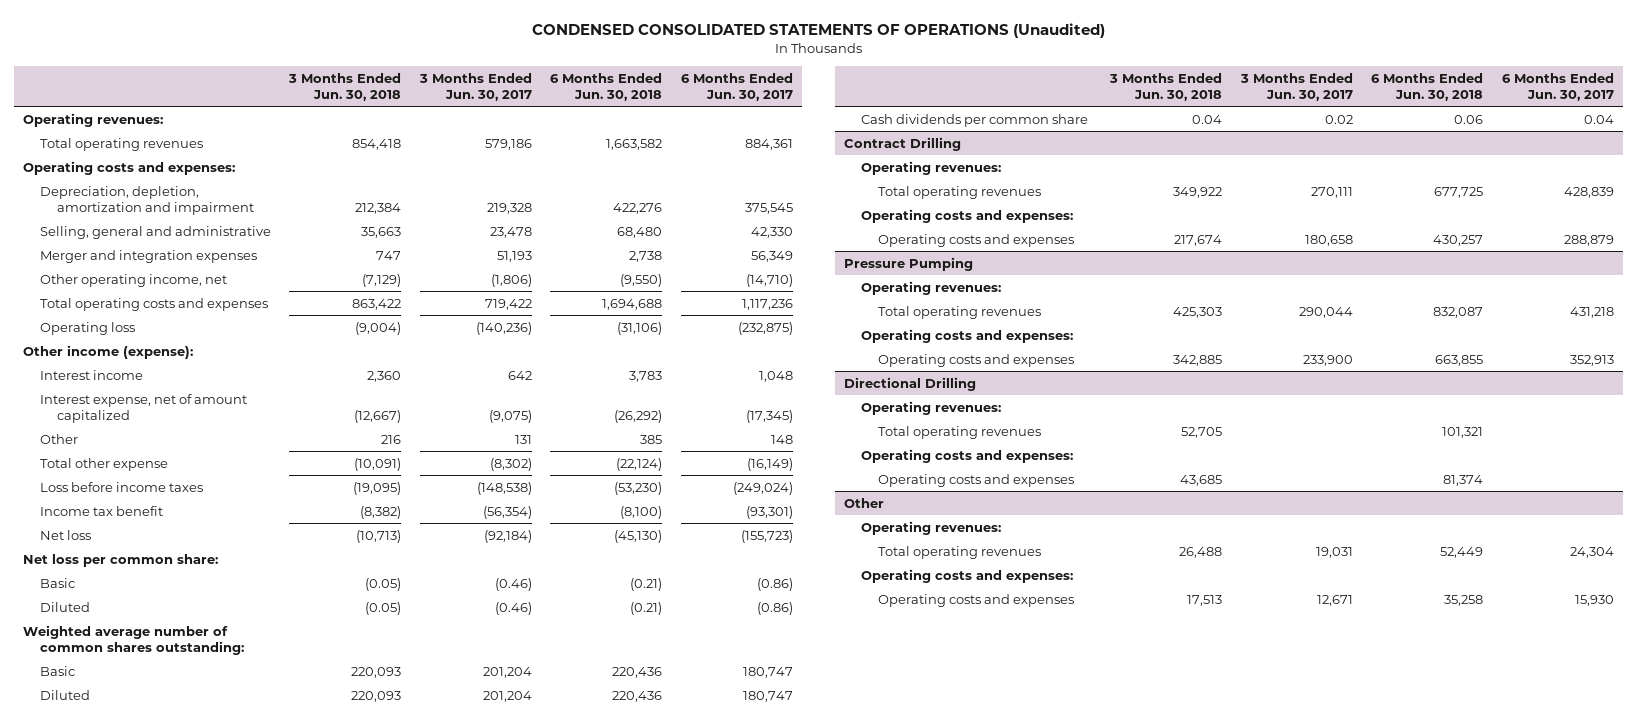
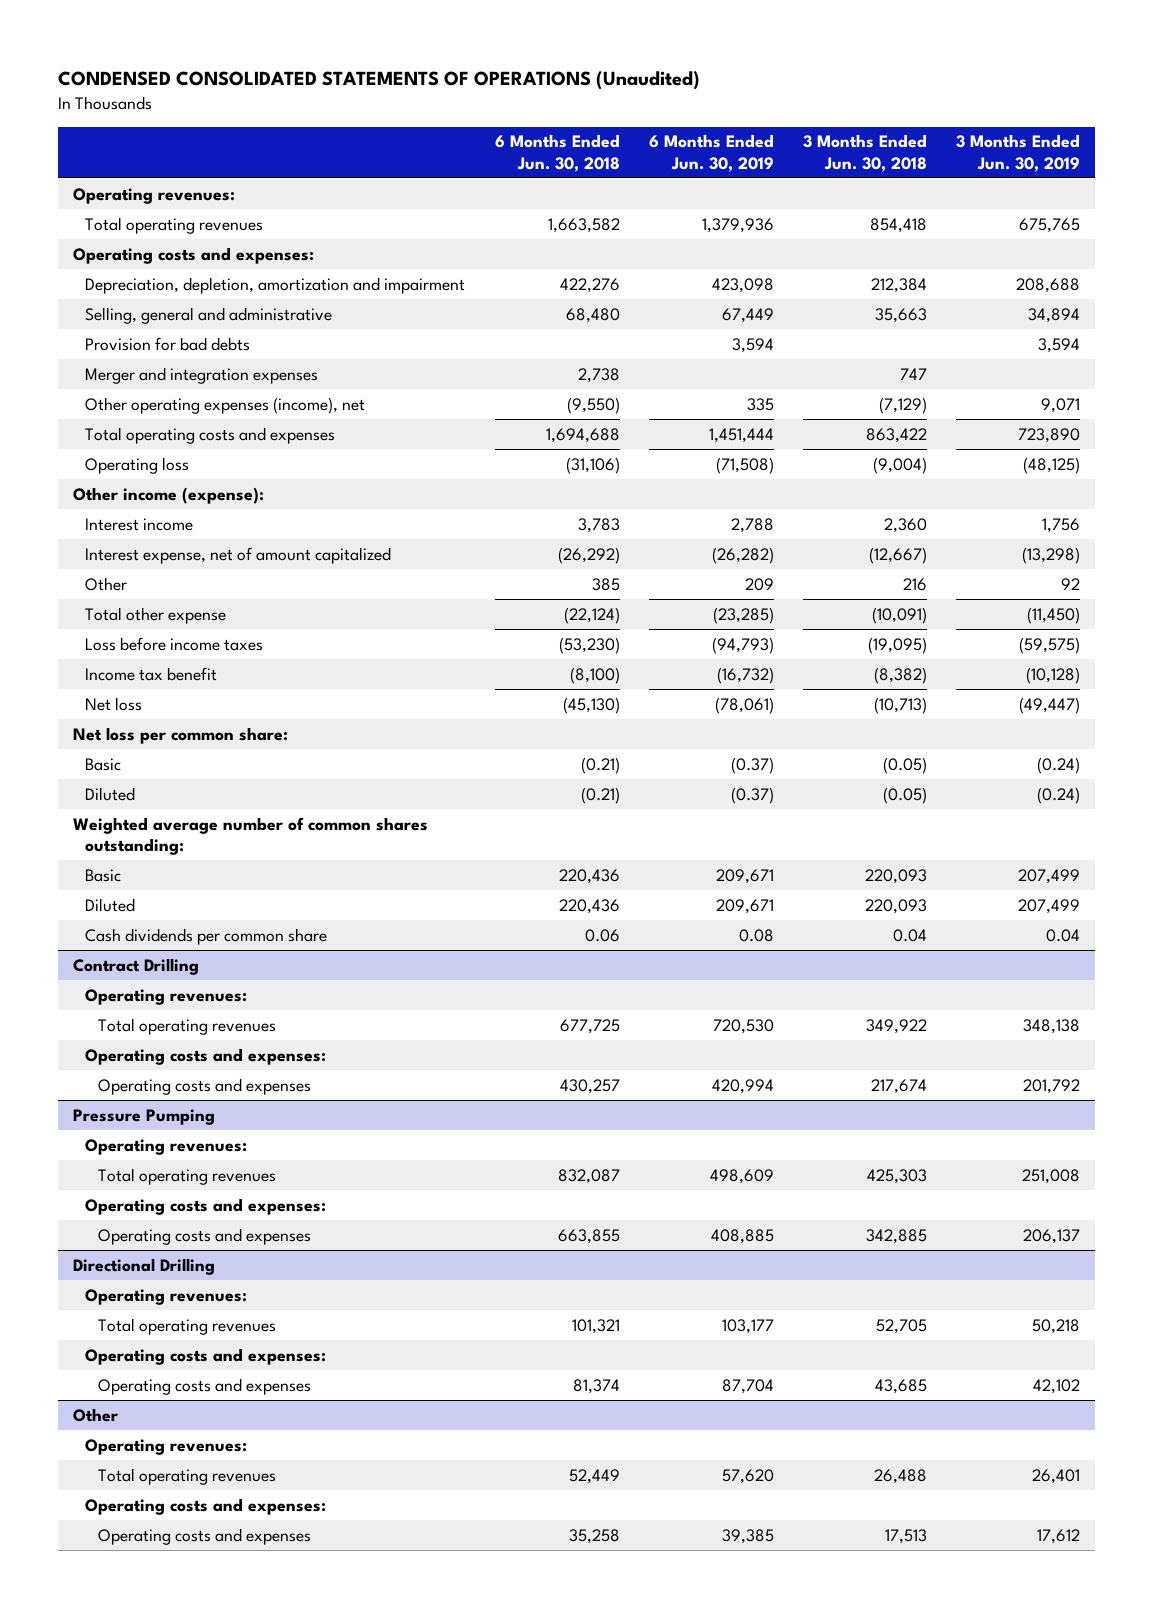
- | 3 Months Ended Jun. 30, 2018 | 3 Months Ended Jun. 30, 2017 | 6 Months Ended Jun. 30, 2018 | 6 Months Ended Jun. 30, 2017
+ | 6 Months Ended Jun. 30, 2018 | 6 Months Ended Jun. 30, 2019 | 3 Months Ended Jun. 30, 2018 | 3 Months Ended Jun. 30, 2019
+ Provision for bad debts | | 3,594 | | 3,594
- Other operating income, net | (7,129) | (1,806) | (9,550) | (14,710)
+ Other operating expenses (income), net | (9,550) | 335 | (7,129) | 9,071

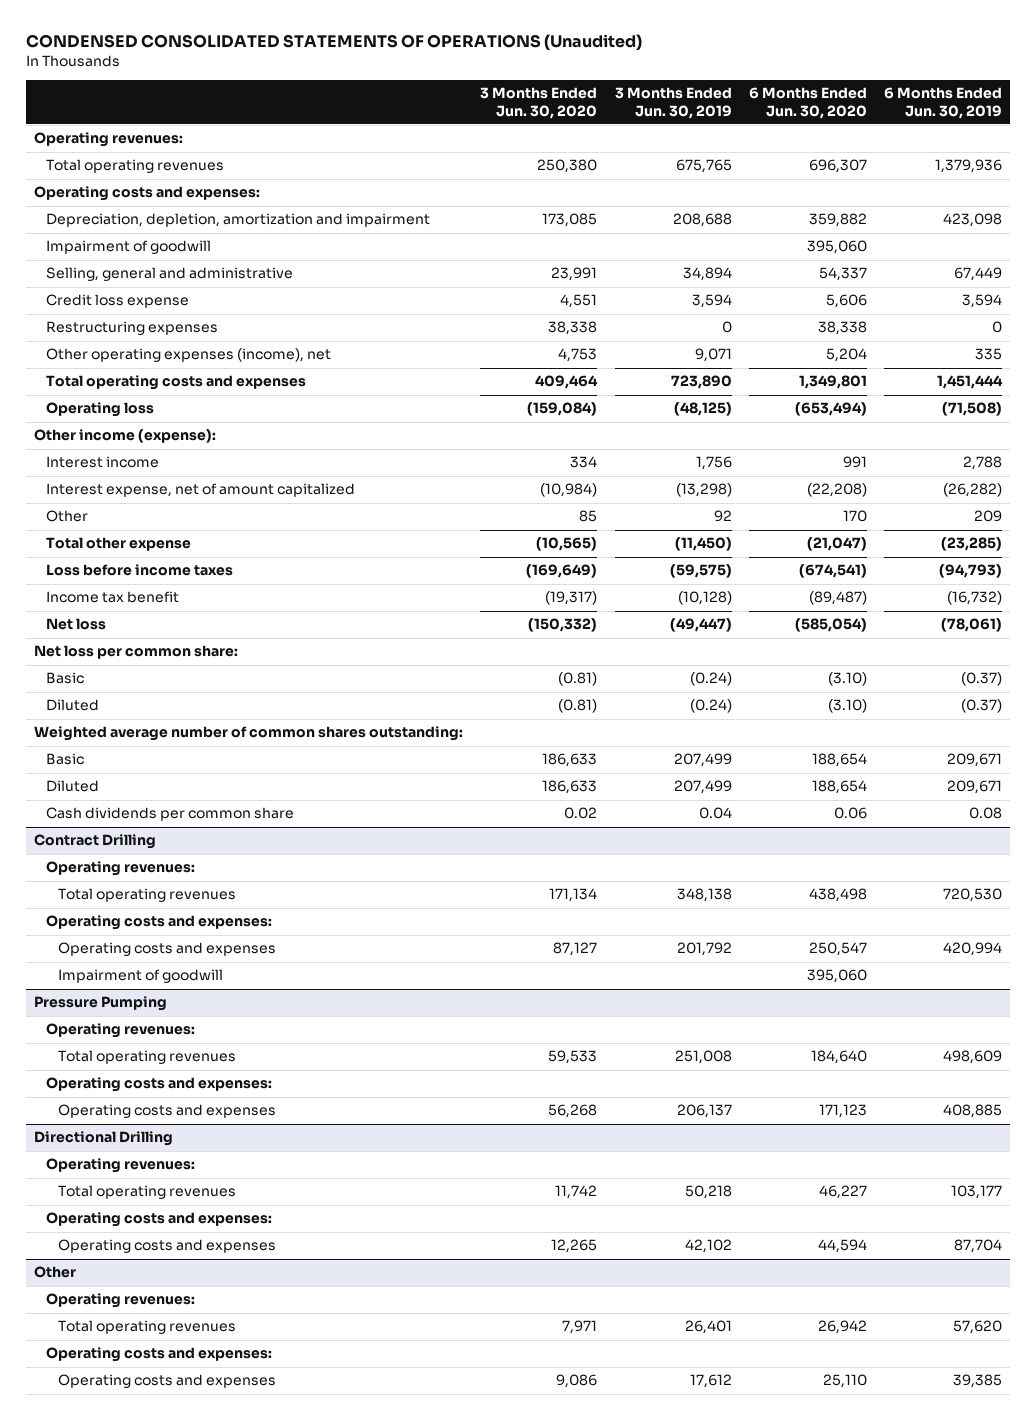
- | 6 Months Ended Jun. 30, 2018 | 6 Months Ended Jun. 30, 2019 | 3 Months Ended Jun. 30, 2018 | 3 Months Ended Jun. 30, 2019
+ | 3 Months Ended Jun. 30, 2020 | 3 Months Ended Jun. 30, 2019 | 6 Months Ended Jun. 30, 2020 | 6 Months Ended Jun. 30, 2019
+ Impairment of goodwill | | | 395,060 |
- Provision for bad debts | | 3,594 | | 3,594
- Merger and integration expenses | 2,738 | | 747 |
+ Credit loss expense | 4,551 | 3,594 | 5,606 | 3,594
+ Restructuring expenses | 38,338 | 0 | 38,338 | 0
@ Contract Drilling
+ Impairment of goodwill | | | 395,060 |

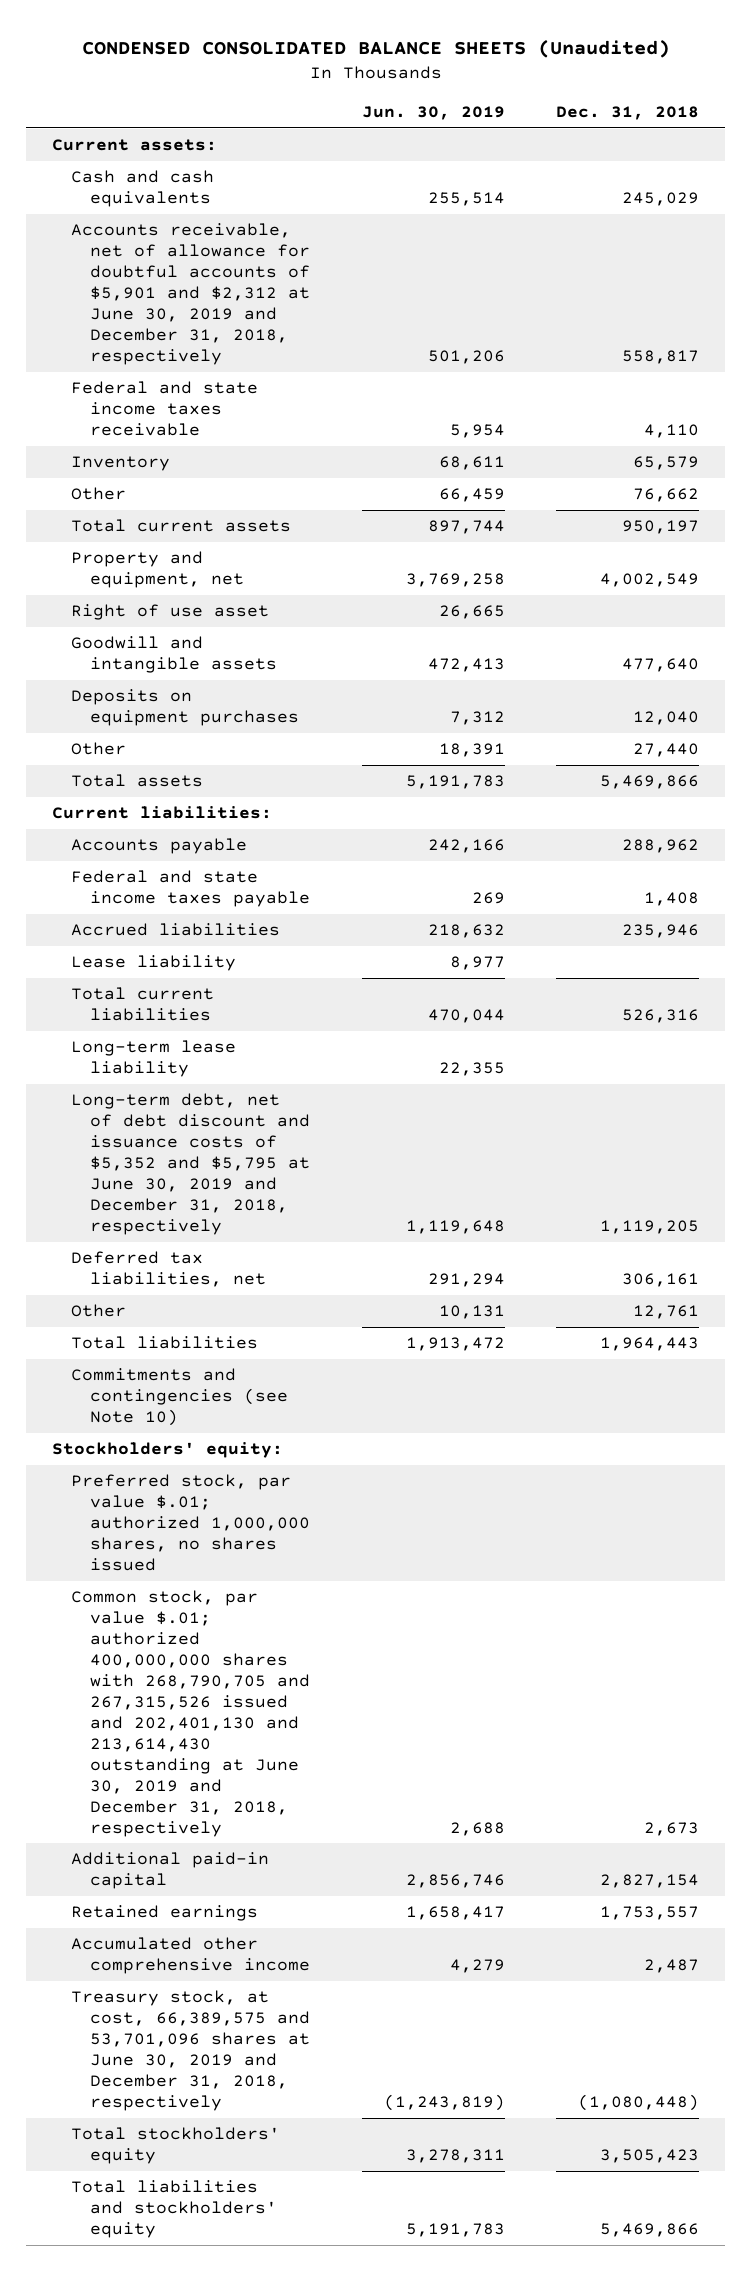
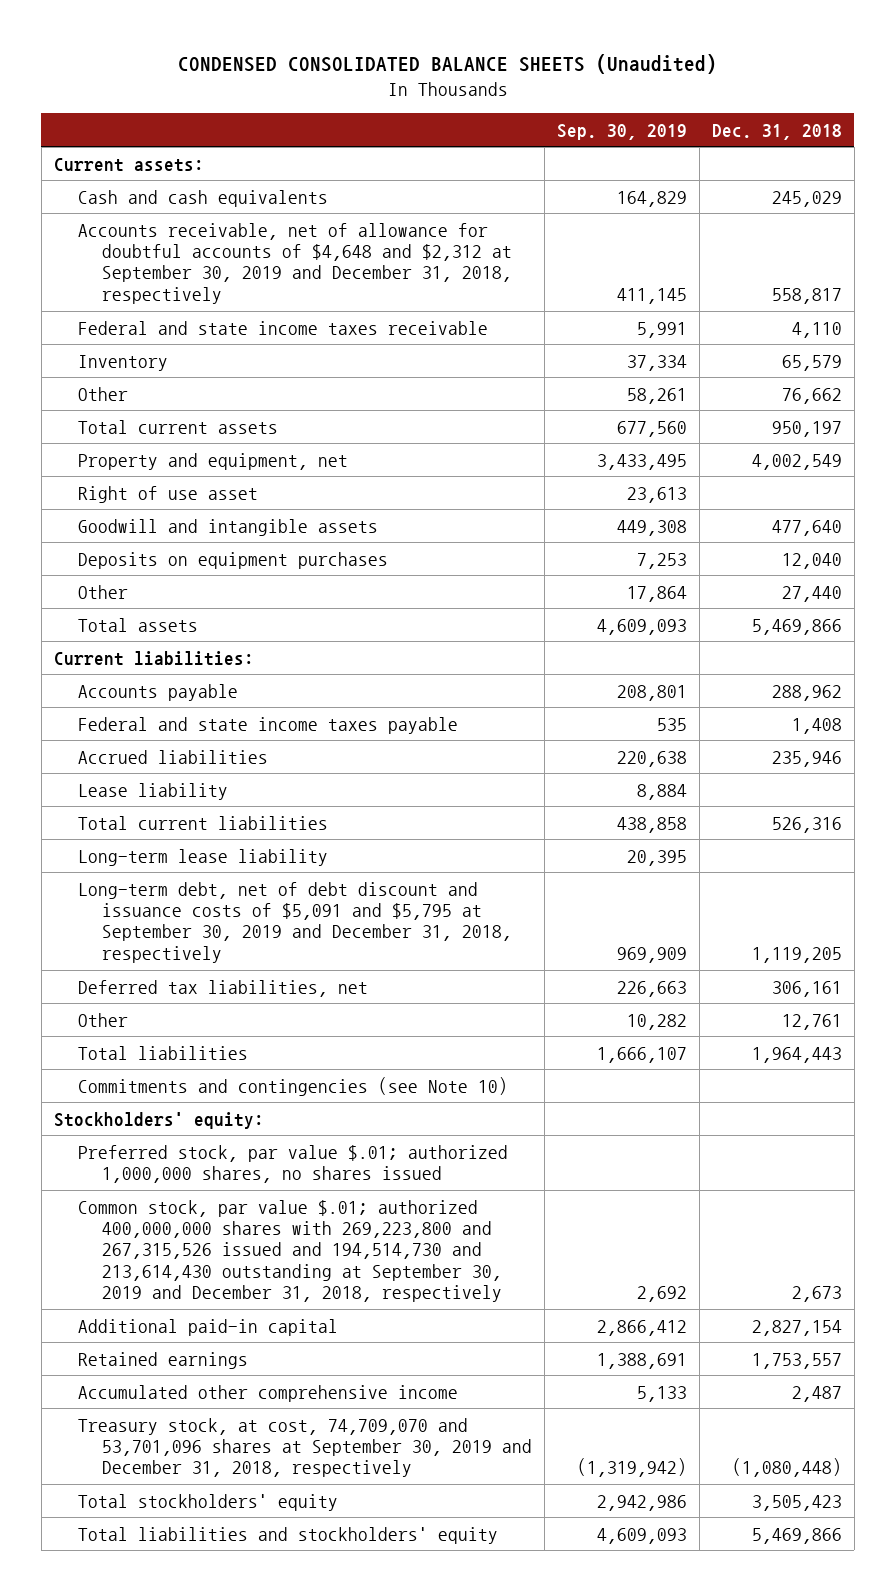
- | Jun. 30, 2019 | Dec. 31, 2018
+ | Sep. 30, 2019 | Dec. 31, 2018
- Accounts receivable, net of allowance for doubtful accounts of $5,901 and $2,312 at June 30, 2019 and December 31, 2018, respectively | 501,206 | 558,817
+ Accounts receivable, net of allowance for doubtful accounts of $4,648 and $2,312 at September 30, 2019 and December 31, 2018, respectively | 411,145 | 558,817
- Long-term debt, net of debt discount and issuance costs of $5,352 and $5,795 at June 30, 2019 and December 31, 2018, respectively | 1,119,648 | 1,119,205
+ Long-term debt, net of debt discount and issuance costs of $5,091 and $5,795 at September 30, 2019 and December 31, 2018, respectively | 969,909 | 1,119,205
- Common stock, par value $.01; authorized 400,000,000 shares with 268,790,705 and 267,315,526 issued and 202,401,130 and 213,614,430 outstanding at June 30, 2019 and December 31, 2018, respectively | 2,688 | 2,673
+ Common stock, par value $.01; authorized 400,000,000 shares with 269,223,800 and 267,315,526 issued and 194,514,730 and 213,614,430 outstanding at September 30, 2019 and December 31, 2018, respectively | 2,692 | 2,673
- Treasury stock, at cost, 66,389,575 and 53,701,096 shares at June 30, 2019 and December 31, 2018, respectively | (1,243,819) | (1,080,448)
+ Treasury stock, at cost, 74,709,070 and 53,701,096 shares at September 30, 2019 and December 31, 2018, respectively | (1,319,942) | (1,080,448)

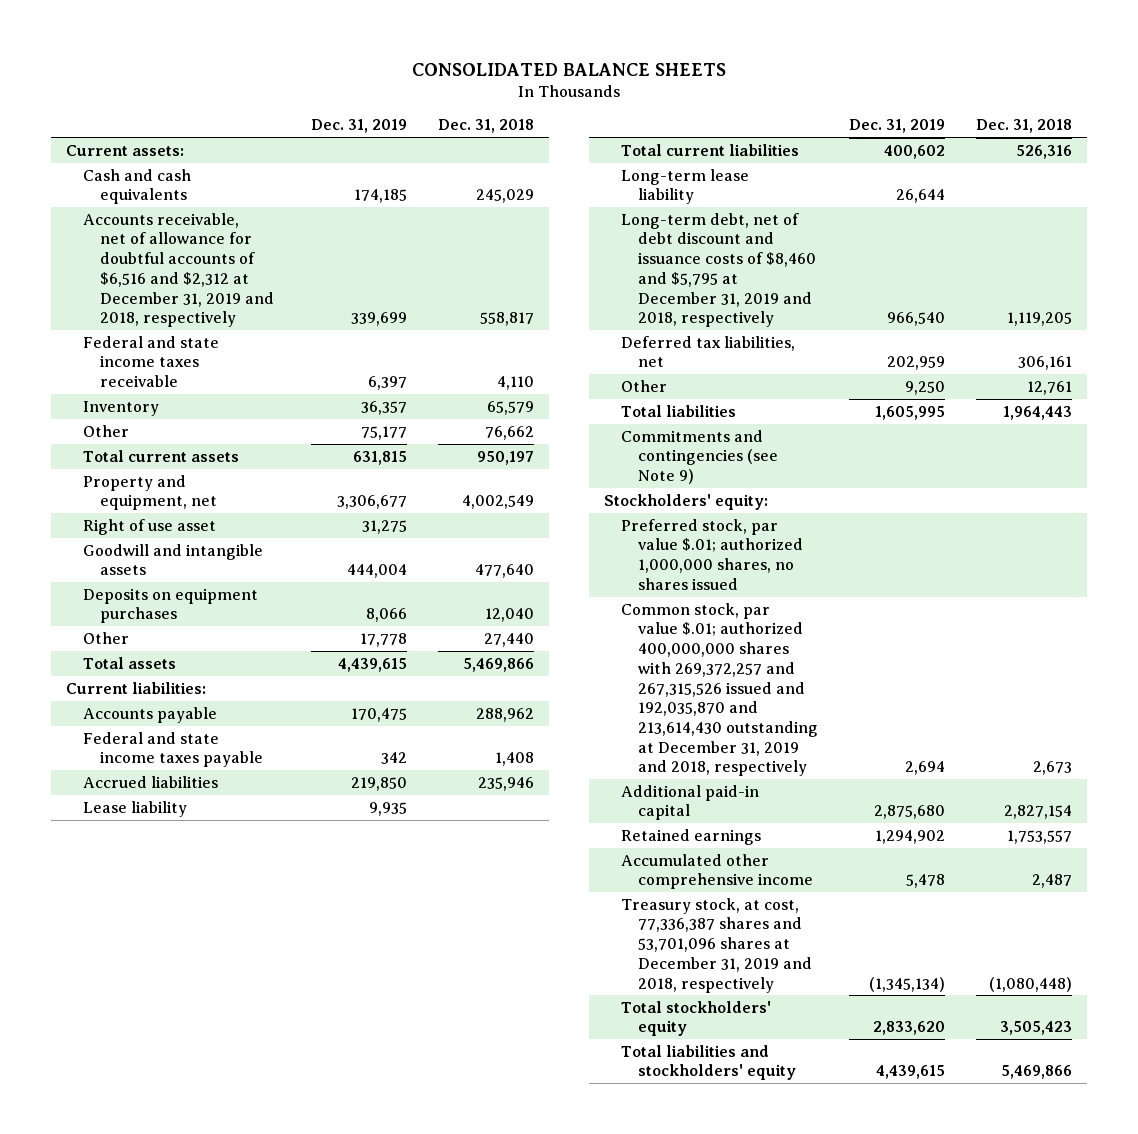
- CONDENSED CONSOLIDATED BALANCE SHEETS (Unaudited)
+ CONSOLIDATED BALANCE SHEETS
- | Sep. 30, 2019 | Dec. 31, 2018
+ | Dec. 31, 2019 | Dec. 31, 2018
- Accounts receivable, net of allowance for doubtful accounts of $4,648 and $2,312 at September 30, 2019 and December 31, 2018, respectively | 411,145 | 558,817
+ Accounts receivable, net of allowance for doubtful accounts of $6,516 and $2,312 at December 31, 2019 and 2018, respectively | 339,699 | 558,817
- Long-term debt, net of debt discount and issuance costs of $5,091 and $5,795 at September 30, 2019 and December 31, 2018, respectively | 969,909 | 1,119,205
+ Long-term debt, net of debt discount and issuance costs of $8,460 and $5,795 at December 31, 2019 and 2018, respectively | 966,540 | 1,119,205
- Commitments and contingencies (see Note 10)
+ Commitments and contingencies (see Note 9)
- Common stock, par value $.01; authorized 400,000,000 shares with 269,223,800 and 267,315,526 issued and 194,514,730 and 213,614,430 outstanding at September 30, 2019 and December 31, 2018, respectively | 2,692 | 2,673
+ Common stock, par value $.01; authorized 400,000,000 shares with 269,372,257 and 267,315,526 issued and 192,035,870 and 213,614,430 outstanding at December 31, 2019 and 2018, respectively | 2,694 | 2,673
- Treasury stock, at cost, 74,709,070 and 53,701,096 shares at September 30, 2019 and December 31, 2018, respectively | (1,319,942) | (1,080,448)
+ Treasury stock, at cost, 77,336,387 shares and 53,701,096 shares at December 31, 2019 and 2018, respectively | (1,345,134) | (1,080,448)

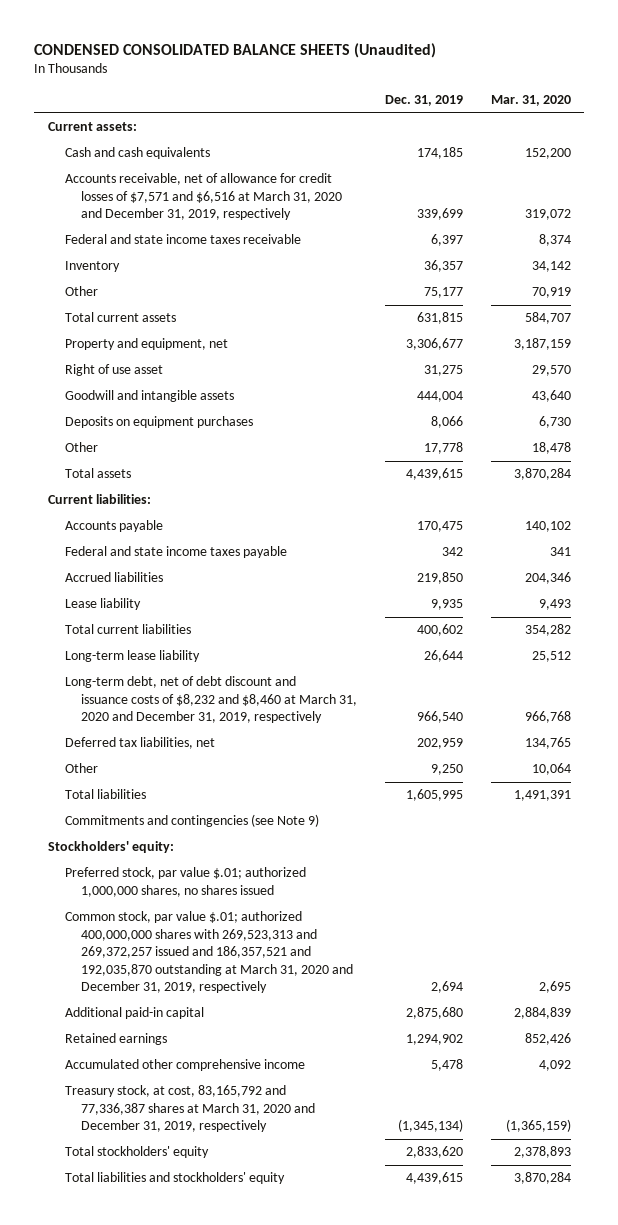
- CONSOLIDATED BALANCE SHEETS
+ CONDENSED CONSOLIDATED BALANCE SHEETS (Unaudited)
- | Dec. 31, 2019 | Dec. 31, 2018
+ | Dec. 31, 2019 | Mar. 31, 2020
- Accounts receivable, net of allowance for doubtful accounts of $6,516 and $2,312 at December 31, 2019 and 2018, respectively | 339,699 | 558,817
+ Accounts receivable, net of allowance for credit losses of $7,571 and $6,516 at March 31, 2020 and December 31, 2019, respectively | 339,699 | 319,072
- Long-term debt, net of debt discount and issuance costs of $8,460 and $5,795 at December 31, 2019 and 2018, respectively | 966,540 | 1,119,205
+ Long-term debt, net of debt discount and issuance costs of $8,232 and $8,460 at March 31, 2020 and December 31, 2019, respectively | 966,540 | 966,768
- Common stock, par value $.01; authorized 400,000,000 shares with 269,372,257 and 267,315,526 issued and 192,035,870 and 213,614,430 outstanding at December 31, 2019 and 2018, respectively | 2,694 | 2,673
+ Common stock, par value $.01; authorized 400,000,000 shares with 269,523,313 and 269,372,257 issued and 186,357,521 and 192,035,870 outstanding at March 31, 2020 and December 31, 2019, respectively | 2,694 | 2,695
- Treasury stock, at cost, 77,336,387 shares and 53,701,096 shares at December 31, 2019 and 2018, respectively | (1,345,134) | (1,080,448)
+ Treasury stock, at cost, 83,165,792 and 77,336,387 shares at March 31, 2020 and December 31, 2019, respectively | (1,345,134) | (1,365,159)

